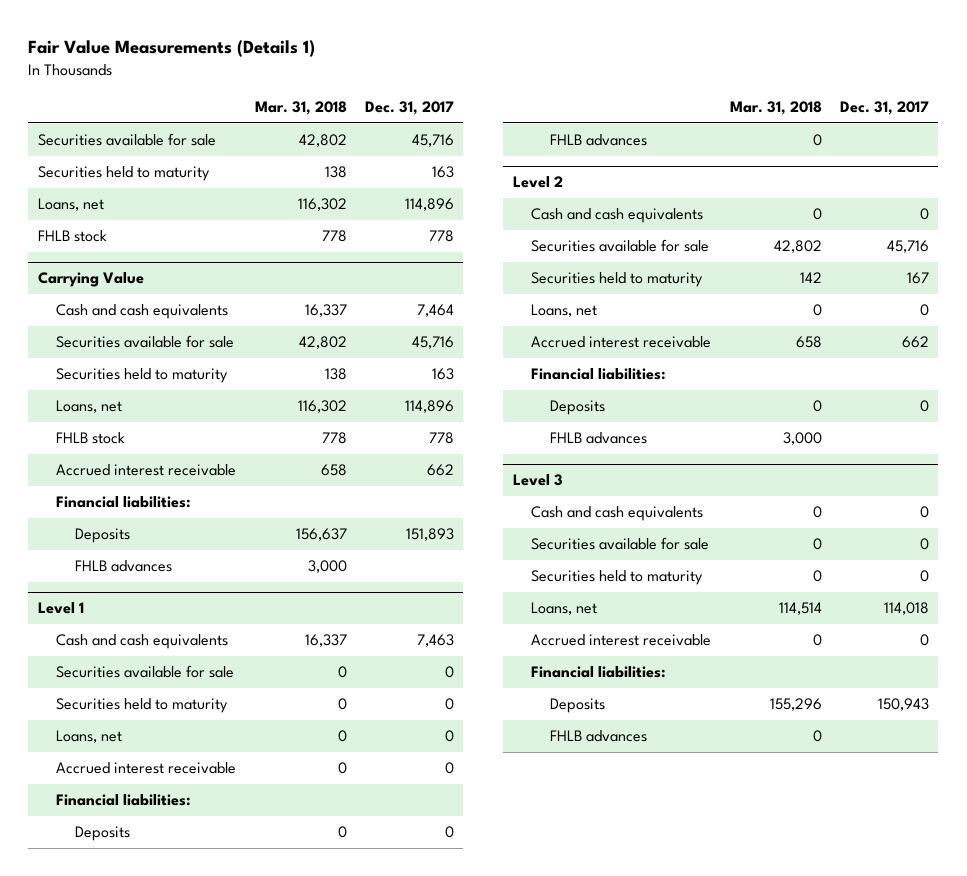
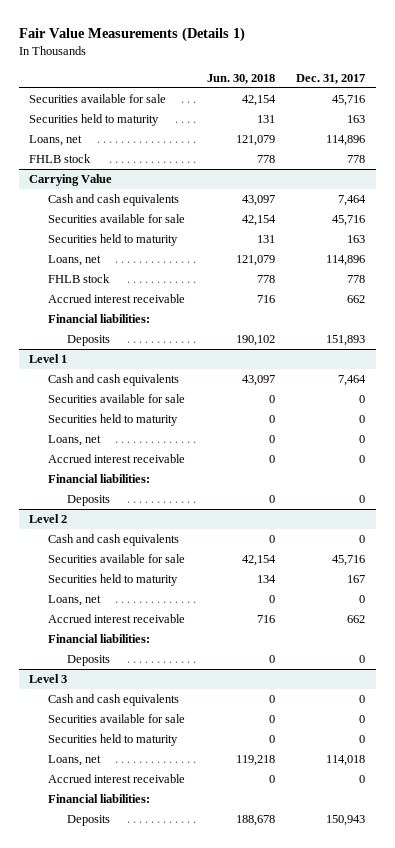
- | Mar. 31, 2018 | Dec. 31, 2017
+ | Jun. 30, 2018 | Dec. 31, 2017
@ Carrying Value
- FHLB advances | 3,000 |
@ Level 1
- Cash and cash equivalents | 16,337 | 7,463
+ Cash and cash equivalents | 43,097 | 7,464
- FHLB advances | 0 |
@ Level 2
- FHLB advances | 3,000 |
@ Level 3
- FHLB advances | 0 |

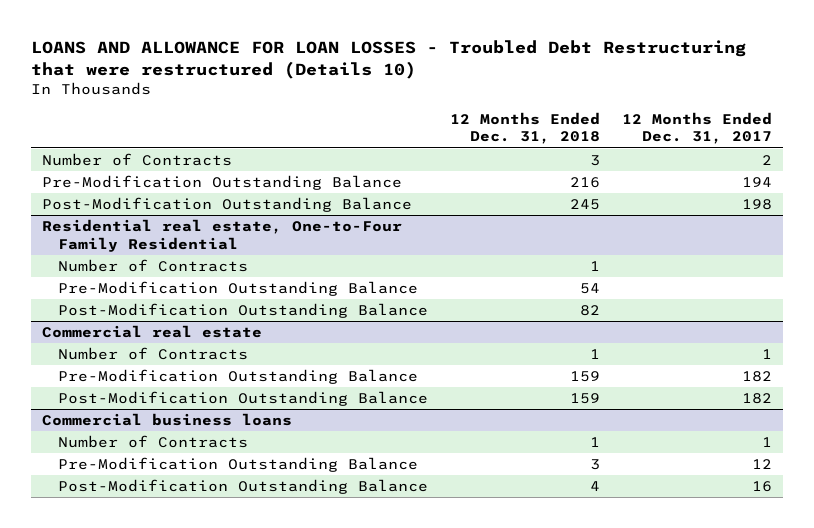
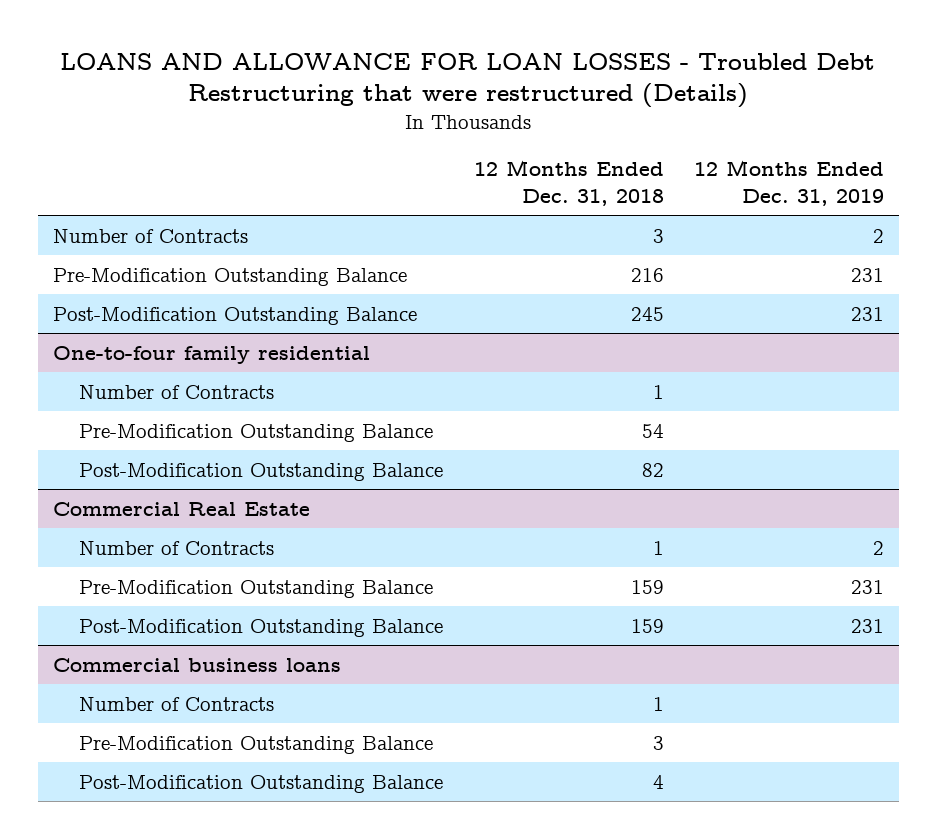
- LOANS AND ALLOWANCE FOR LOAN LOSSES - Troubled Debt Restructuring that were restructured (Details 10)
+ LOANS AND ALLOWANCE FOR LOAN LOSSES - Troubled Debt Restructuring that were restructured (Details)
- | 12 Months Ended Dec. 31, 2018 | 12 Months Ended Dec. 31, 2017
+ | 12 Months Ended Dec. 31, 2018 | 12 Months Ended Dec. 31, 2019
- Residential real estate, One-to-Four Family Residential
+ One-to-four family residential
- Commercial real estate
+ Commercial Real Estate

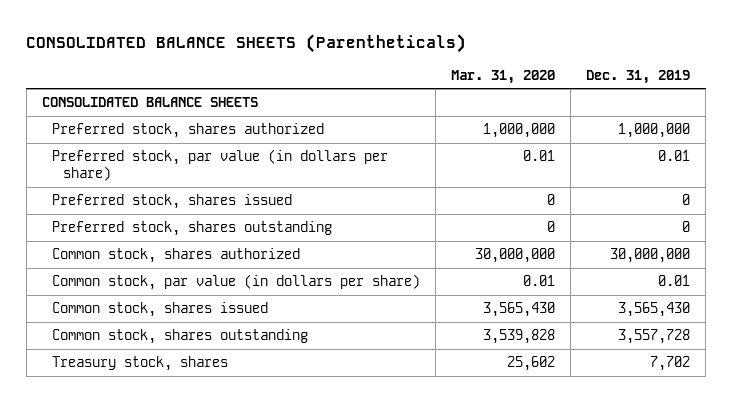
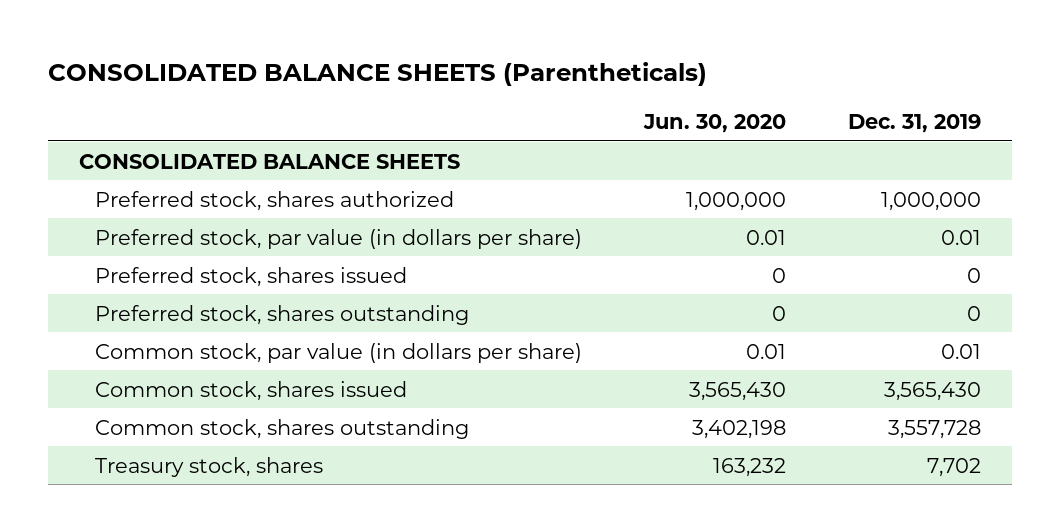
- | Mar. 31, 2020 | Dec. 31, 2019
+ | Jun. 30, 2020 | Dec. 31, 2019
- Common stock, shares authorized | 30,000,000 | 30,000,000

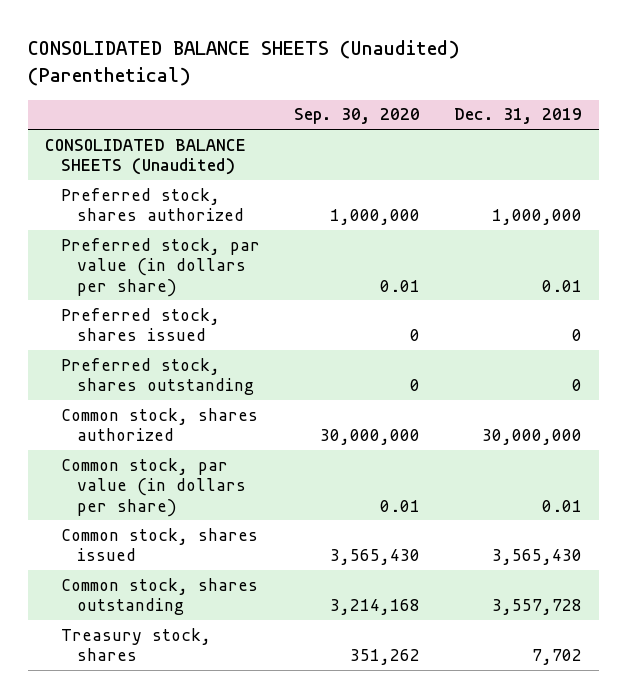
- CONSOLIDATED BALANCE SHEETS (Parentheticals)
+ CONSOLIDATED BALANCE SHEETS (Unaudited) (Parenthetical)
- | Jun. 30, 2020 | Dec. 31, 2019
+ | Sep. 30, 2020 | Dec. 31, 2019
- CONSOLIDATED BALANCE SHEETS
+ CONSOLIDATED BALANCE SHEETS (Unaudited)
+ Common stock, shares authorized | 30,000,000 | 30,000,000

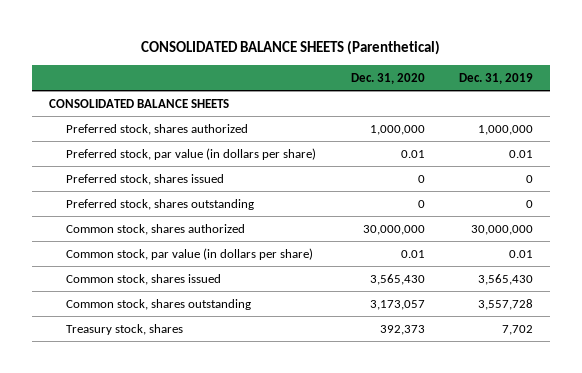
- CONSOLIDATED BALANCE SHEETS (Unaudited) (Parenthetical)
+ CONSOLIDATED BALANCE SHEETS (Parenthetical)
- | Sep. 30, 2020 | Dec. 31, 2019
+ | Dec. 31, 2020 | Dec. 31, 2019
- CONSOLIDATED BALANCE SHEETS (Unaudited)
+ CONSOLIDATED BALANCE SHEETS

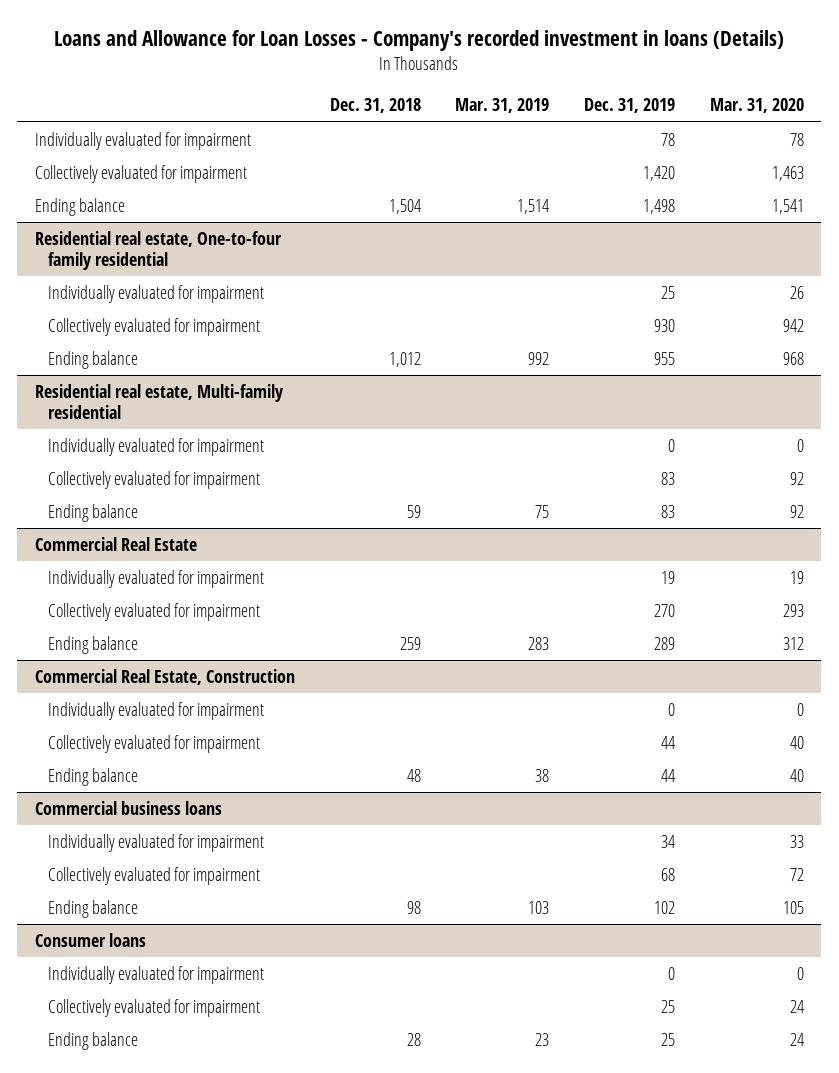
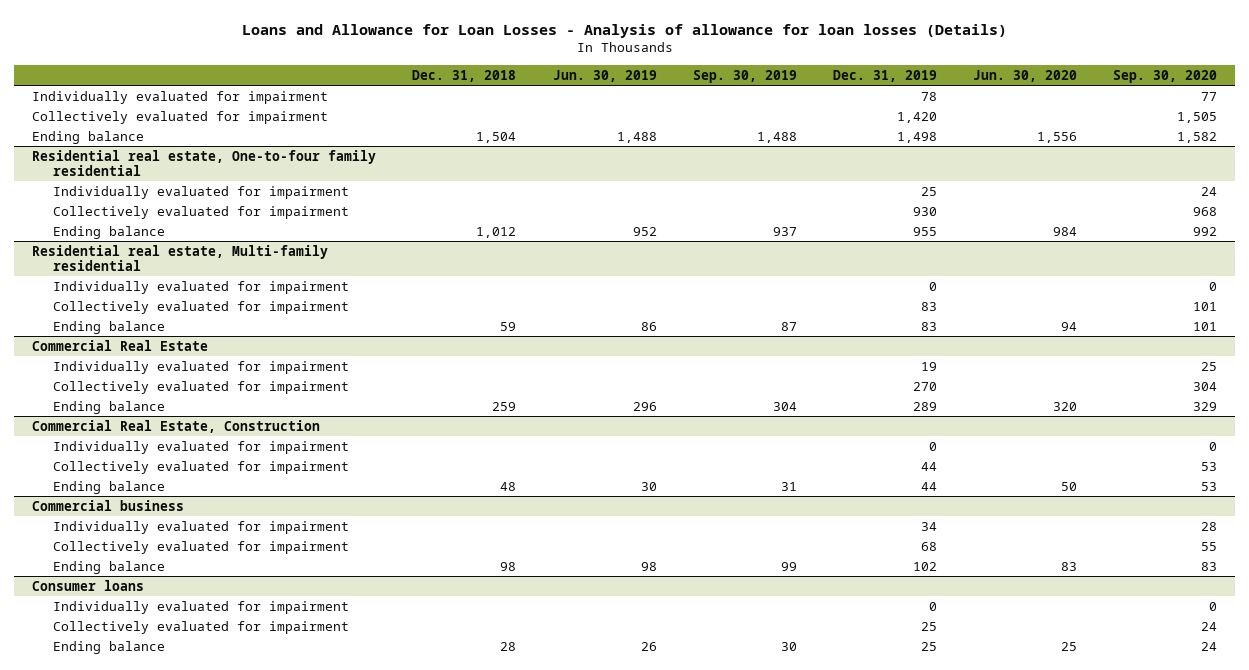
- Loans and Allowance for Loan Losses - Company's recorded investment in loans (Details)
+ Loans and Allowance for Loan Losses - Analysis of allowance for loan losses (Details)
- | Dec. 31, 2018 | Mar. 31, 2019 | Dec. 31, 2019 | Mar. 31, 2020
+ | Dec. 31, 2018 | Jun. 30, 2019 | Sep. 30, 2019 | Dec. 31, 2019 | Jun. 30, 2020 | Sep. 30, 2020
- Commercial business loans
+ Commercial business

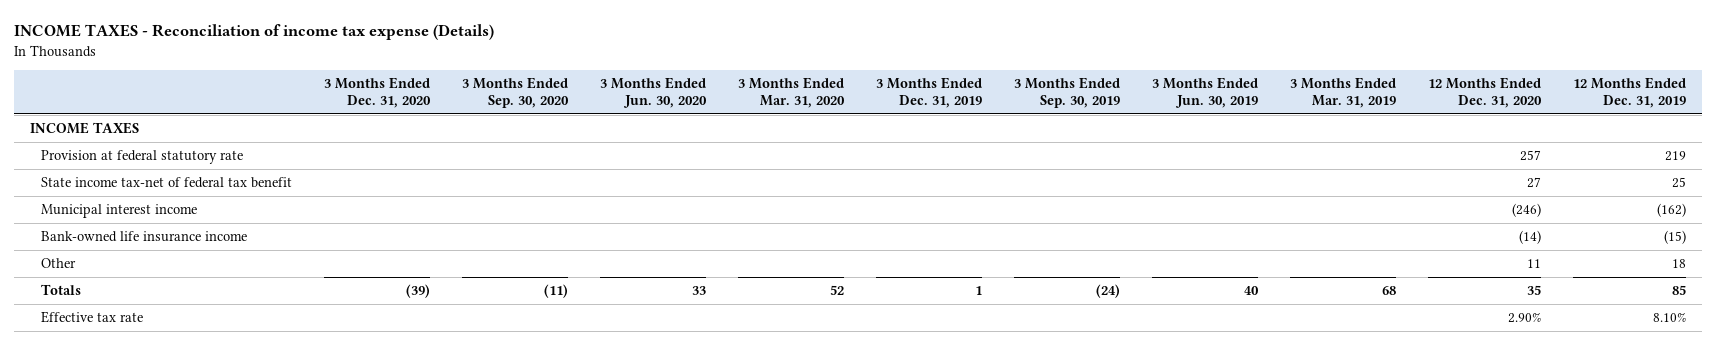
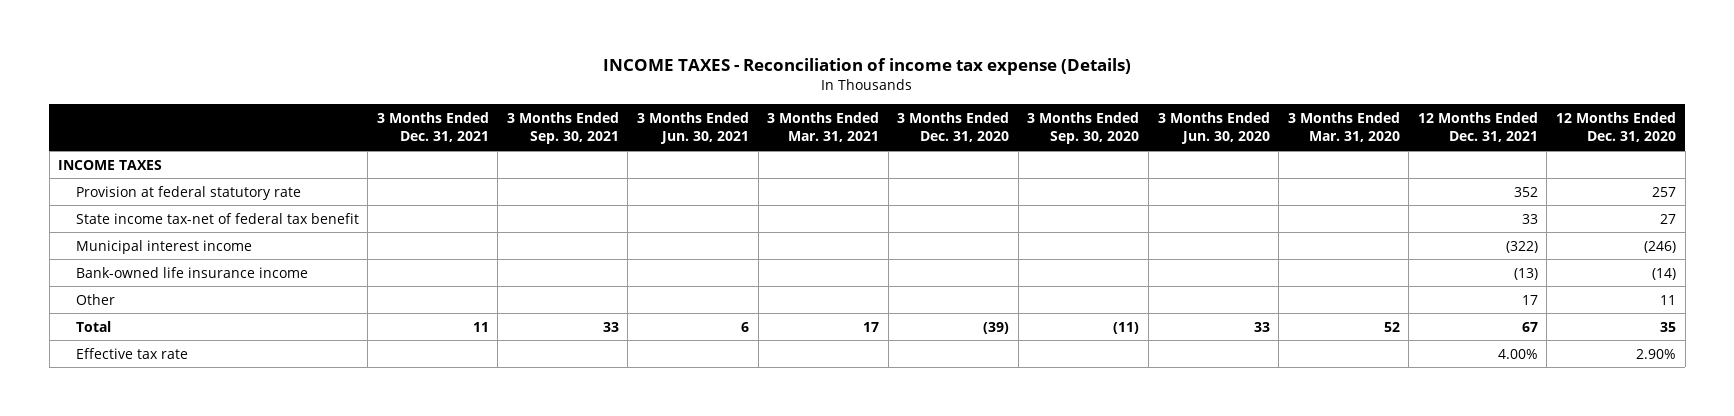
- | 3 Months Ended Dec. 31, 2020 | 3 Months Ended Sep. 30, 2020 | 3 Months Ended Jun. 30, 2020 | 3 Months Ended Mar. 31, 2020 | 3 Months Ended Dec. 31, 2019 | 3 Months Ended Sep. 30, 2019 | 3 Months Ended Jun. 30, 2019 | 3 Months Ended Mar. 31, 2019 | 12 Months Ended Dec. 31, 2020 | 12 Months Ended Dec. 31, 2019
+ | 3 Months Ended Dec. 31, 2021 | 3 Months Ended Sep. 30, 2021 | 3 Months Ended Jun. 30, 2021 | 3 Months Ended Mar. 31, 2021 | 3 Months Ended Dec. 31, 2020 | 3 Months Ended Sep. 30, 2020 | 3 Months Ended Jun. 30, 2020 | 3 Months Ended Mar. 31, 2020 | 12 Months Ended Dec. 31, 2021 | 12 Months Ended Dec. 31, 2020
- Totals | (39) | (11) | 33 | 52 | 1 | (24) | 40 | 68 | 35 | 85
+ Total | 11 | 33 | 6 | 17 | (39) | (11) | 33 | 52 | 67 | 35

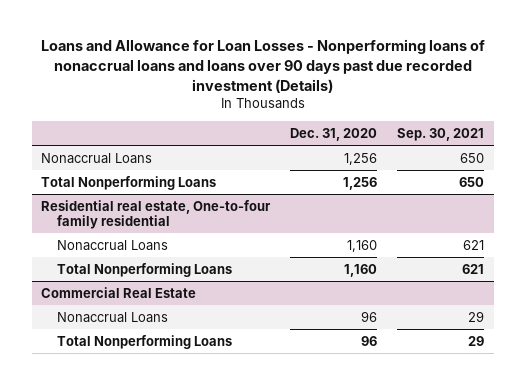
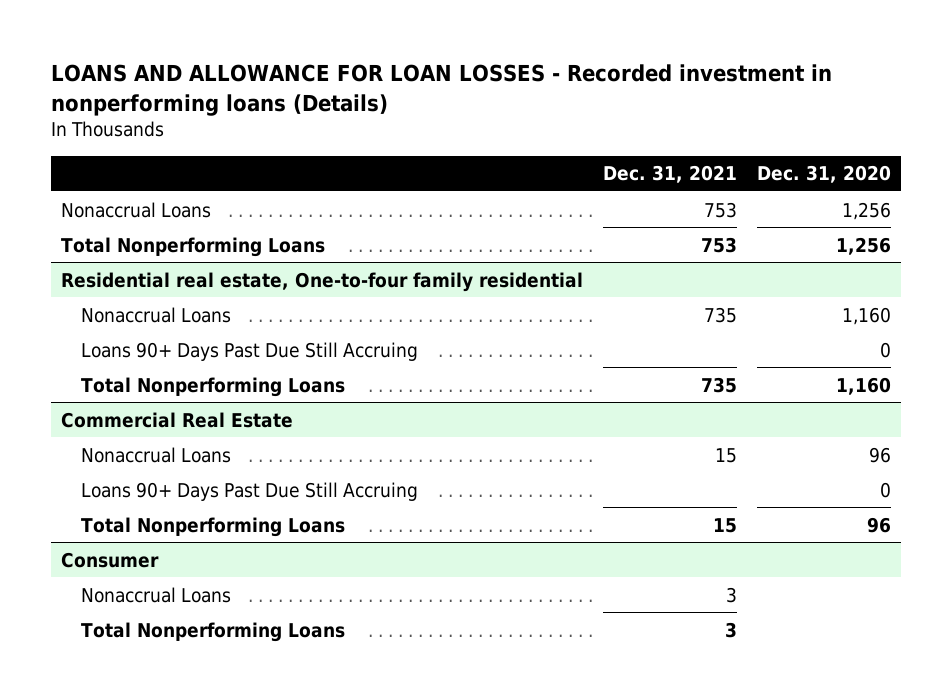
- Loans and Allowance for Loan Losses - Nonperforming loans of nonaccrual loans and loans over 90 days past due recorded investment (Details)
+ LOANS AND ALLOWANCE FOR LOAN LOSSES - Recorded investment in nonperforming loans (Details)
- | Dec. 31, 2020 | Sep. 30, 2021
+ | Dec. 31, 2021 | Dec. 31, 2020
@ Residential real estate, One-to-four family residential
+ Loans 90+ Days Past Due Still Accruing | | 0
@ Commercial Real Estate
+ Loans 90+ Days Past Due Still Accruing | | 0
+ Consumer
+ Nonaccrual Loans | 3 |
+ Total Nonperforming Loans | 3 |

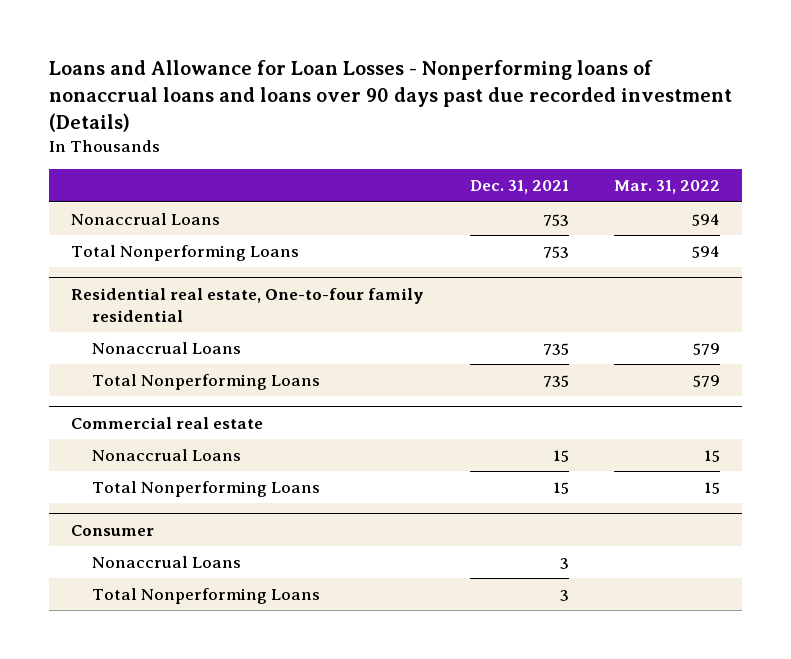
- LOANS AND ALLOWANCE FOR LOAN LOSSES - Recorded investment in nonperforming loans (Details)
+ Loans and Allowance for Loan Losses - Nonperforming loans of nonaccrual loans and loans over 90 days past due recorded investment (Details)
- | Dec. 31, 2021 | Dec. 31, 2020
+ | Dec. 31, 2021 | Mar. 31, 2022
@ Residential real estate, One-to-four family residential
- Loans 90+ Days Past Due Still Accruing | | 0
- Commercial Real Estate
+ Commercial real estate
- Loans 90+ Days Past Due Still Accruing | | 0

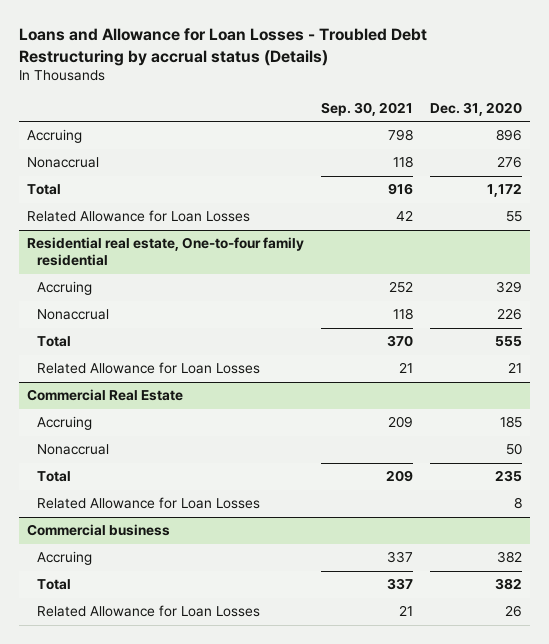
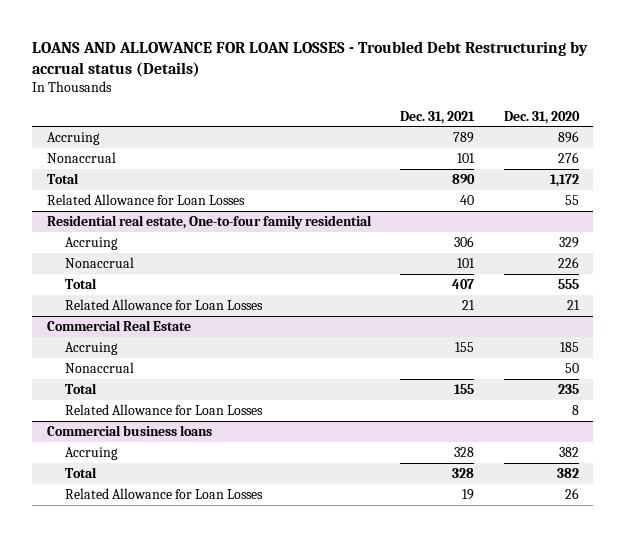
- Loans and Allowance for Loan Losses - Troubled Debt Restructuring by accrual status (Details)
+ LOANS AND ALLOWANCE FOR LOAN LOSSES - Troubled Debt Restructuring by accrual status (Details)
- | Sep. 30, 2021 | Dec. 31, 2020
+ | Dec. 31, 2021 | Dec. 31, 2020
- Commercial business
+ Commercial business loans

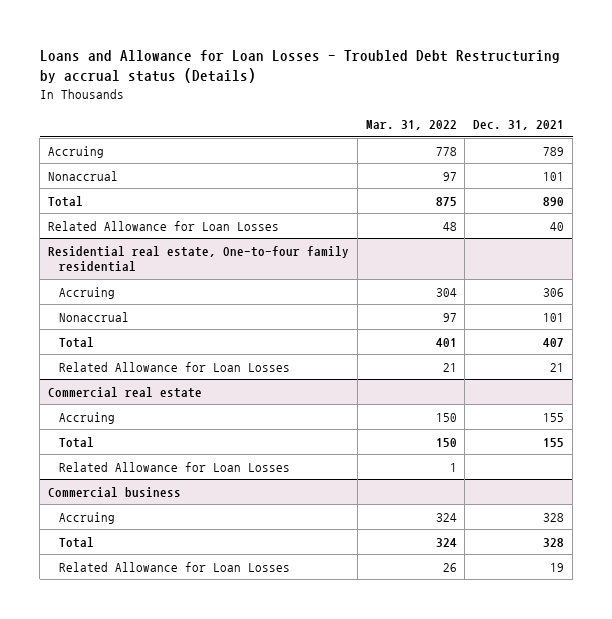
- LOANS AND ALLOWANCE FOR LOAN LOSSES - Troubled Debt Restructuring by accrual status (Details)
+ Loans and Allowance for Loan Losses - Troubled Debt Restructuring by accrual status (Details)
- | Dec. 31, 2021 | Dec. 31, 2020
+ | Mar. 31, 2022 | Dec. 31, 2021
- Commercial Real Estate
+ Commercial real estate
- Nonaccrual | | 50
- Commercial business loans
+ Commercial business

